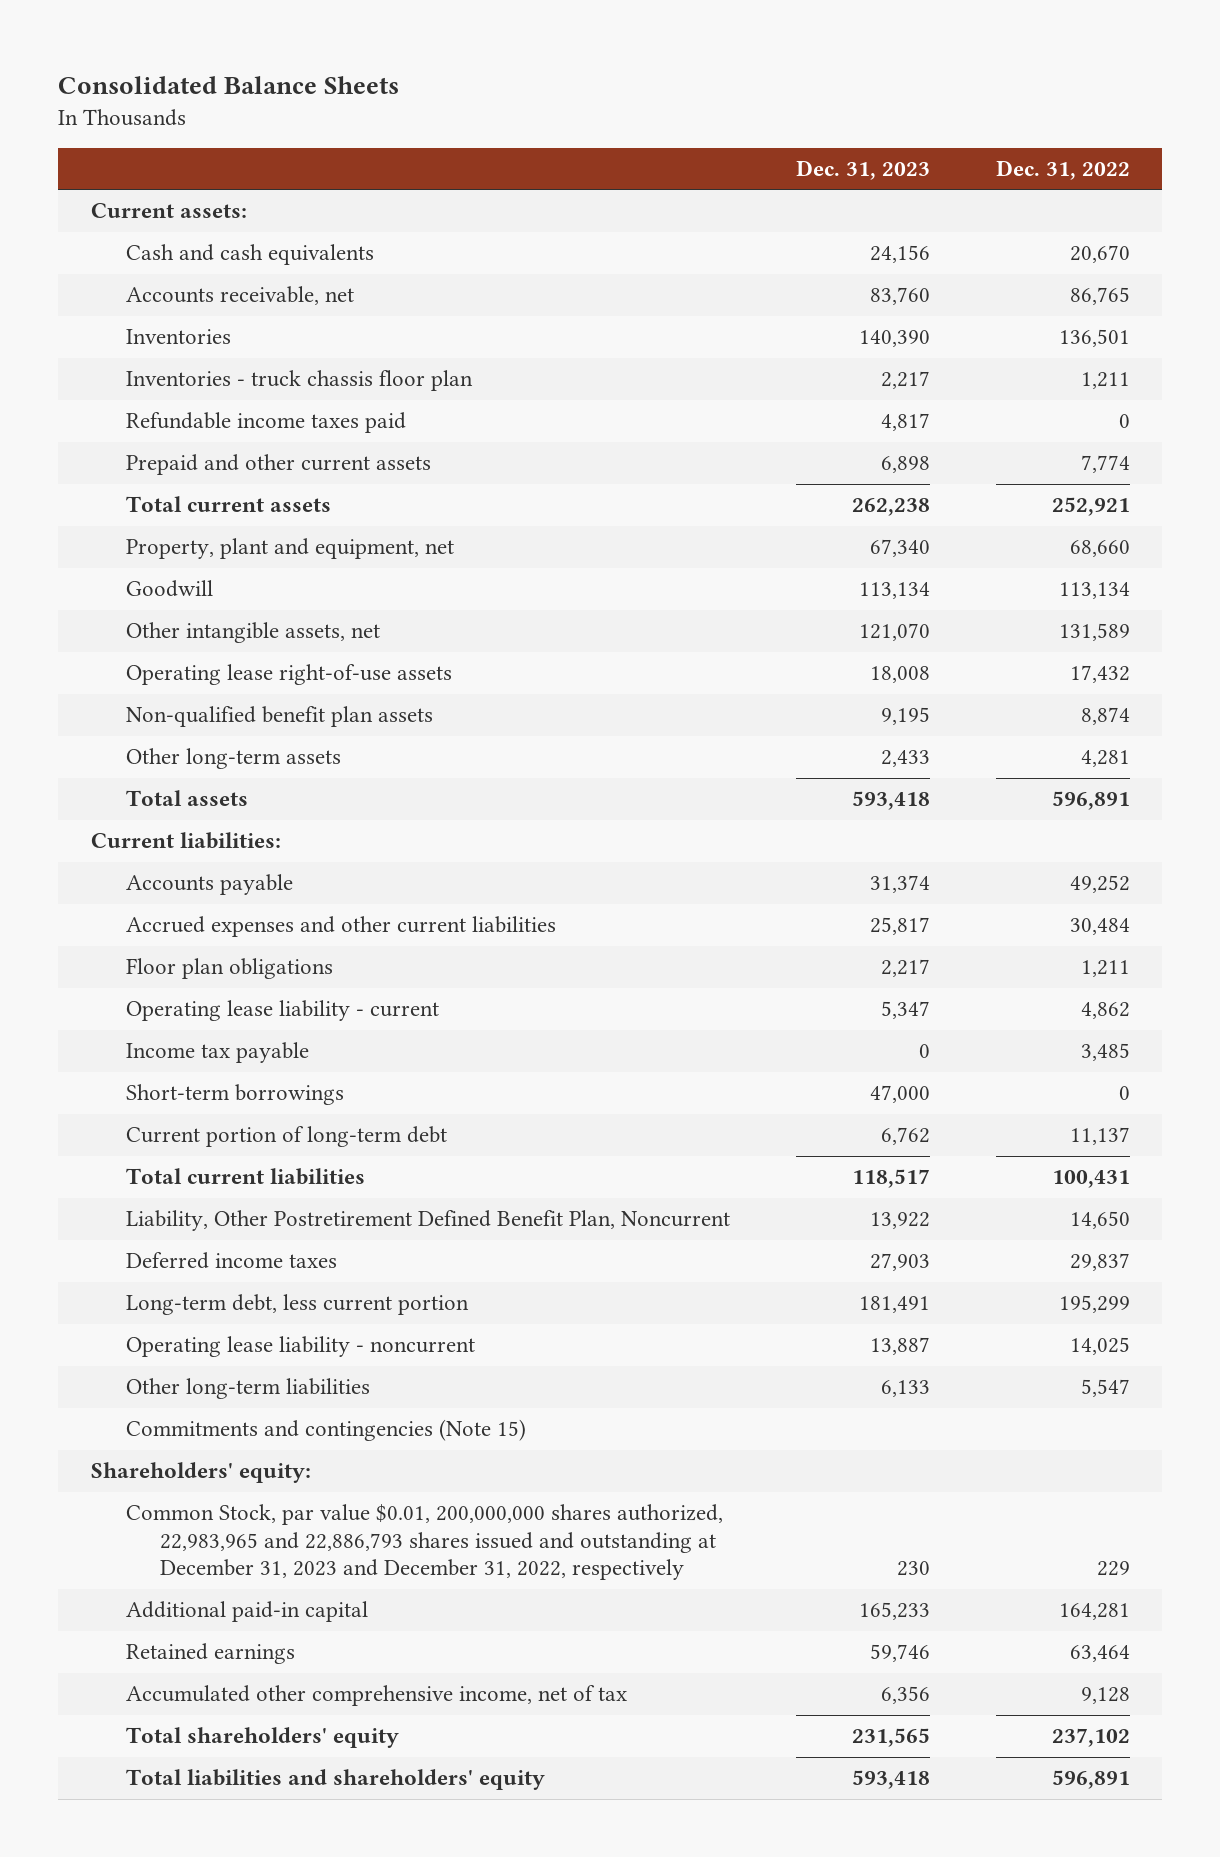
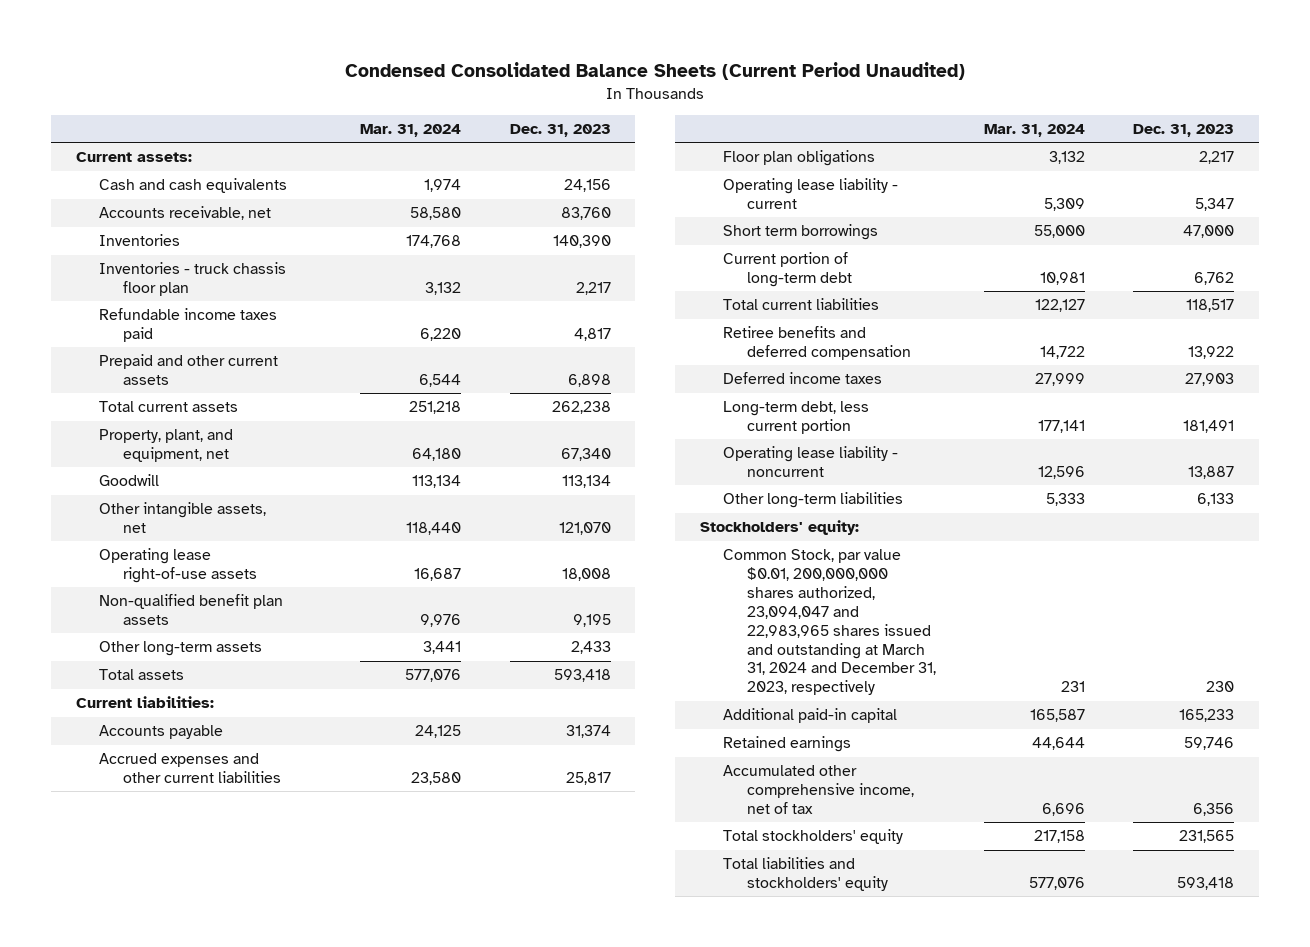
- Consolidated Balance Sheets
+ Condensed Consolidated Balance Sheets (Current Period Unaudited)
- | Dec. 31, 2023 | Dec. 31, 2022
+ | Mar. 31, 2024 | Dec. 31, 2023
- Property, plant and equipment, net | 67,340 | 68,660
+ Property, plant, and equipment, net | 64,180 | 67,340
- Income tax payable | 0 | 3,485
- Short-term borrowings | 47,000 | 0
+ Short term borrowings | 55,000 | 47,000
- Liability, Other Postretirement Defined Benefit Plan, Noncurrent | 13,922 | 14,650
+ Retiree benefits and deferred compensation | 14,722 | 13,922
- Commitments and contingencies (Note 15)
- Shareholders' equity:
- Common Stock, par value $0.01, 200,000,000 shares authorized, 22,983,965 and 22,886,793 shares issued and outstanding at December 31, 2023 and December 31, 2022, respectively | 230 | 229
+ Stockholders' equity:
+ Common Stock, par value $0.01, 200,000,000 shares authorized, 23,094,047 and 22,983,965 shares issued and outstanding at March 31, 2024 and December 31, 2023, respectively | 231 | 230
- Total shareholders' equity | 231,565 | 237,102
- Total liabilities and shareholders' equity | 593,418 | 596,891
+ Total stockholders' equity | 217,158 | 231,565
+ Total liabilities and stockholders' equity | 577,076 | 593,418

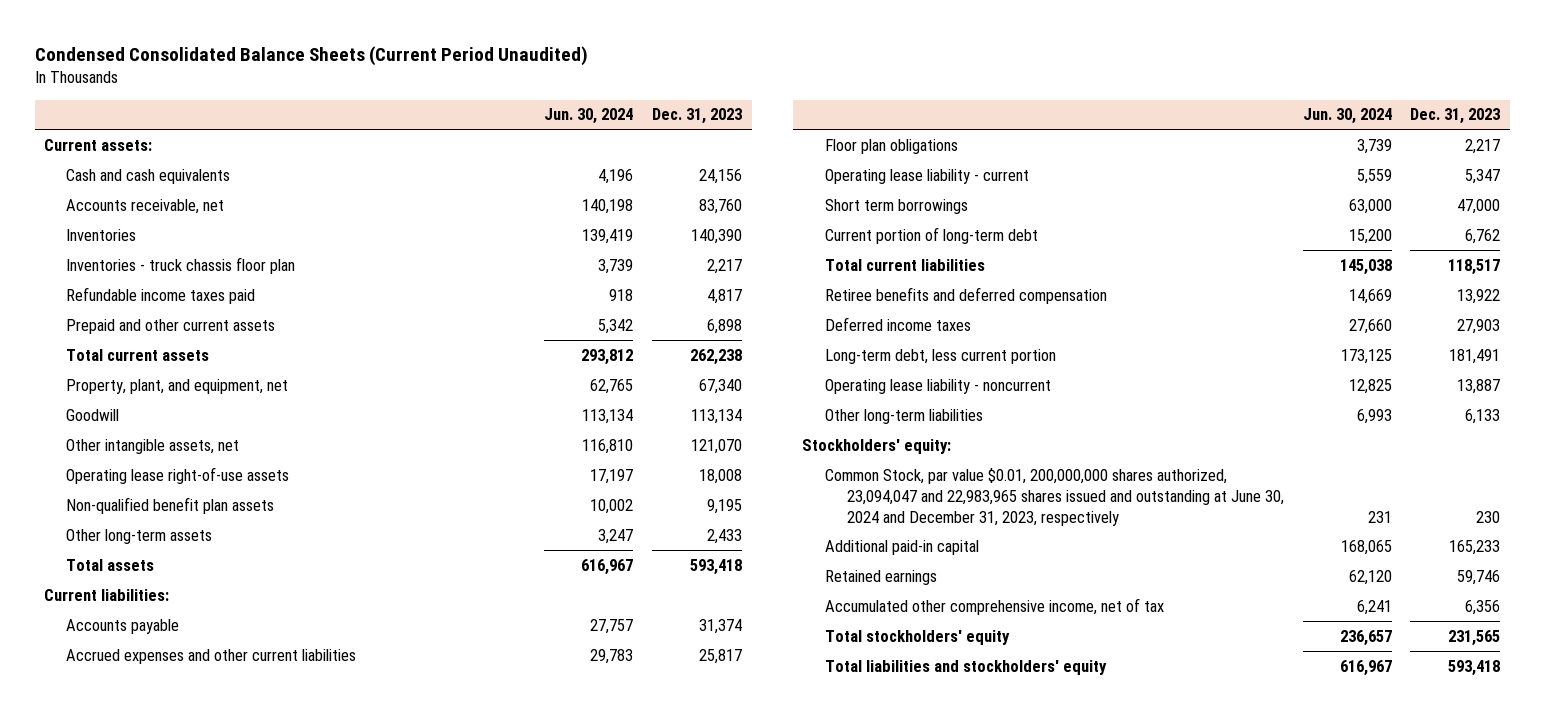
- | Mar. 31, 2024 | Dec. 31, 2023
+ | Jun. 30, 2024 | Dec. 31, 2023
- Common Stock, par value $0.01, 200,000,000 shares authorized, 23,094,047 and 22,983,965 shares issued and outstanding at March 31, 2024 and December 31, 2023, respectively | 231 | 230
+ Common Stock, par value $0.01, 200,000,000 shares authorized, 23,094,047 and 22,983,965 shares issued and outstanding at June 30, 2024 and December 31, 2023, respectively | 231 | 230

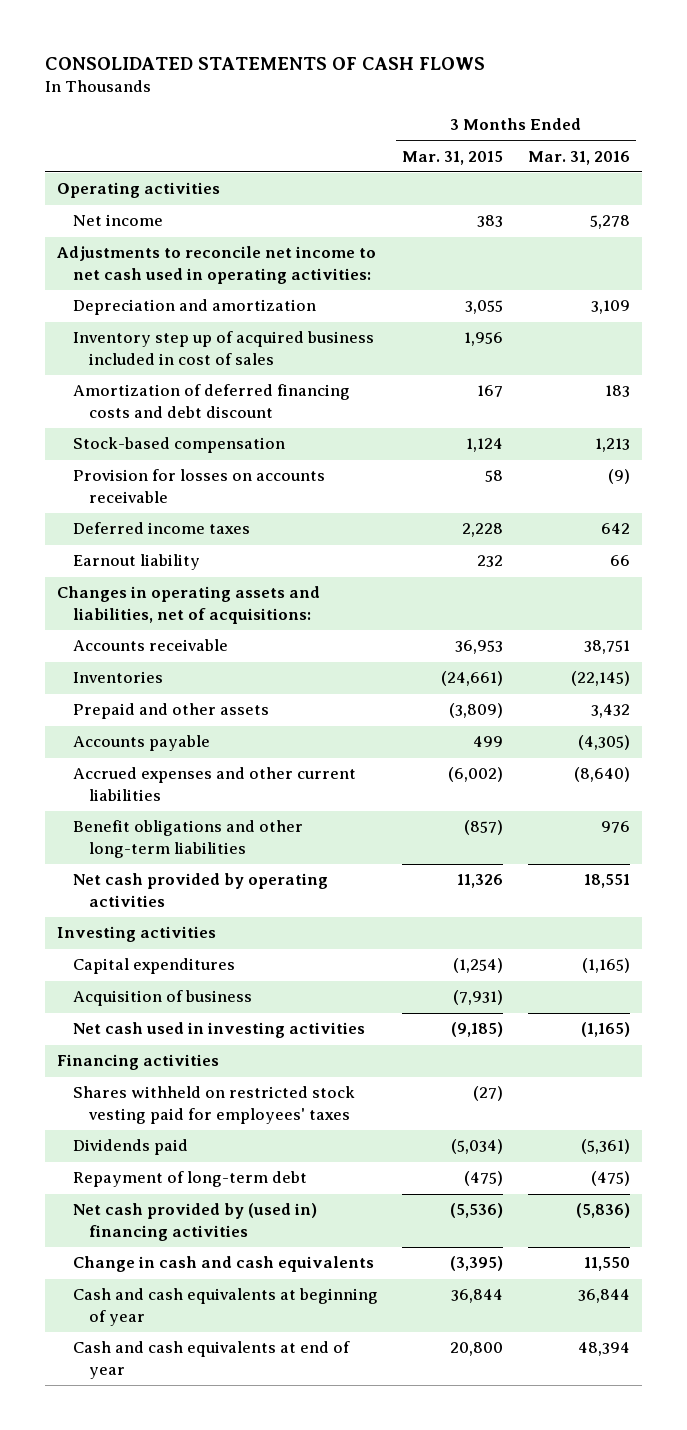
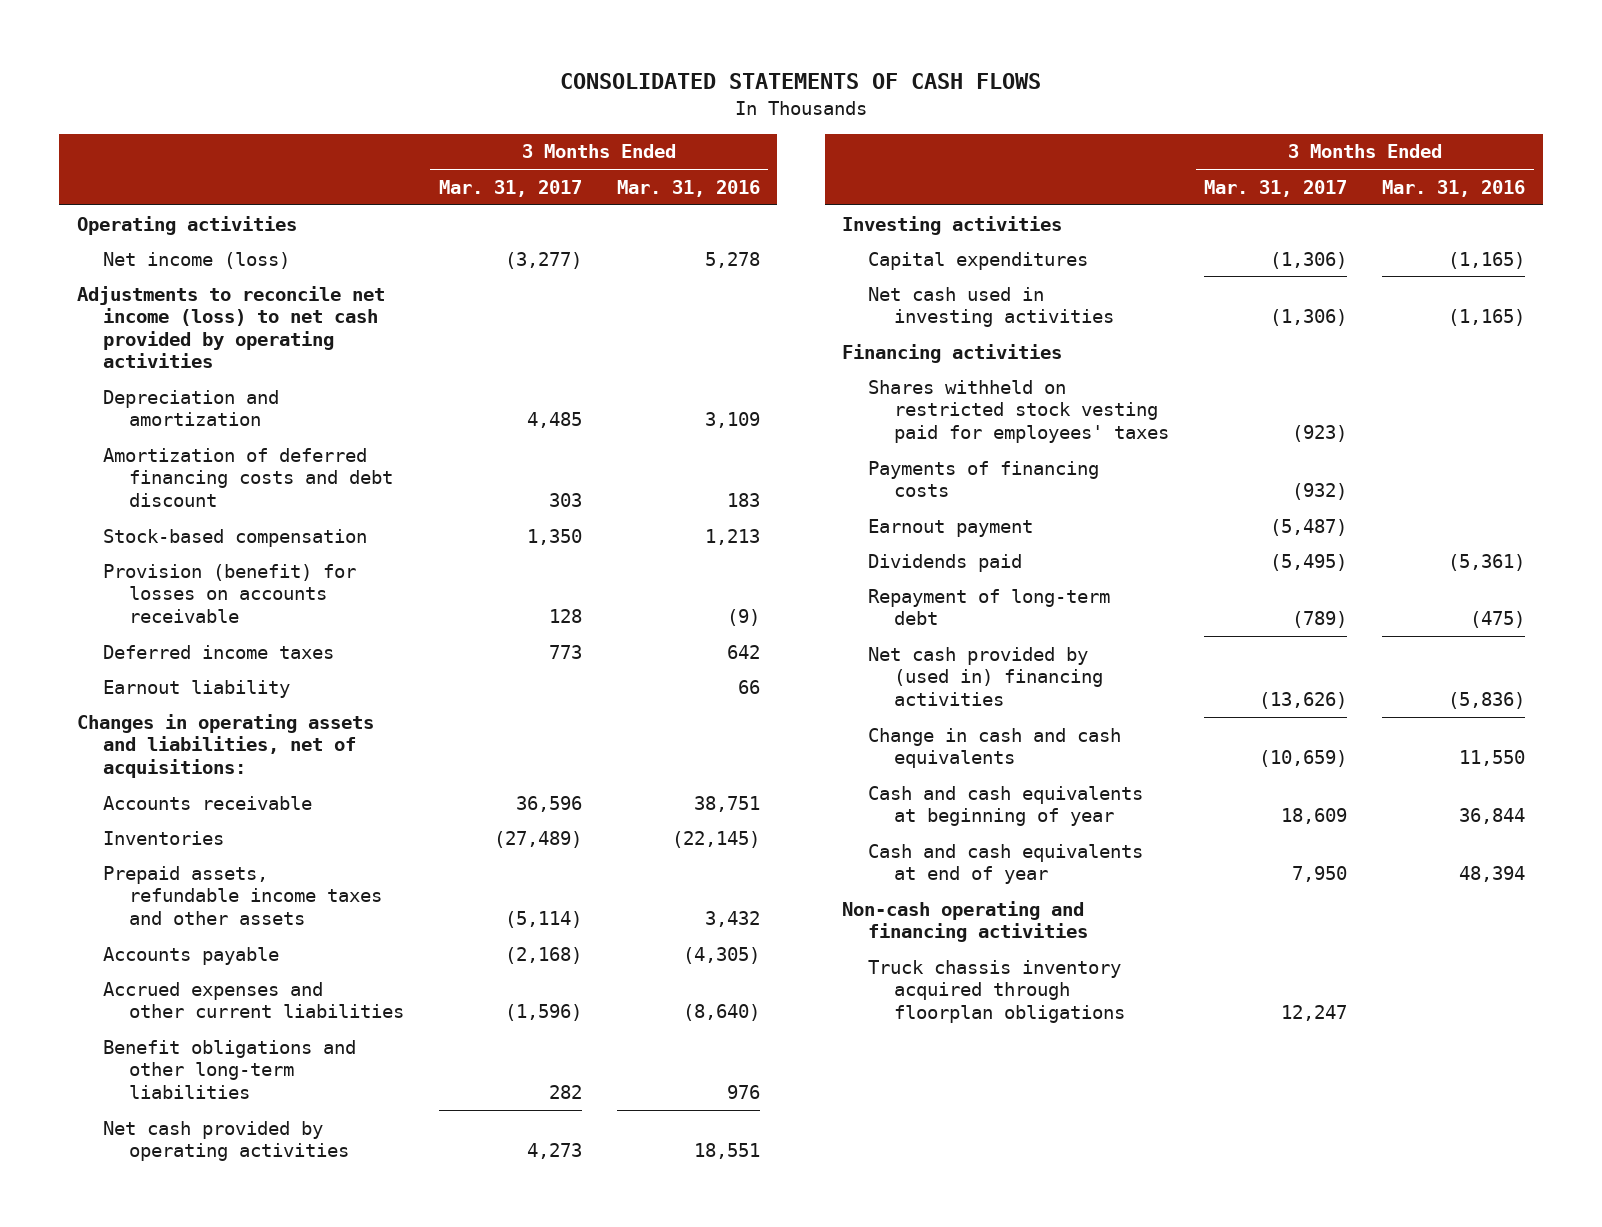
- | 3 Months Ended Mar. 31, 2015 | 3 Months Ended Mar. 31, 2016
+ | 3 Months Ended Mar. 31, 2017 | 3 Months Ended Mar. 31, 2016
- Net income | 383 | 5,278
- Adjustments to reconcile net income to net cash used in operating activities:
+ Net income (loss) | (3,277) | 5,278
+ Adjustments to reconcile net income (loss) to net cash provided by operating activities
- Inventory step up of acquired business included in cost of sales | 1,956 |
- Provision for losses on accounts receivable | 58 | (9)
+ Provision (benefit) for losses on accounts receivable | 128 | (9)
- Prepaid and other assets | (3,809) | 3,432
+ Prepaid assets, refundable income taxes and other assets | (5,114) | 3,432
- Acquisition of business | (7,931) |
+ Payments of financing costs | (932) |
+ Earnout payment | (5,487) |
+ Non-cash operating and financing activities
+ Truck chassis inventory acquired through floorplan obligations | 12,247 |

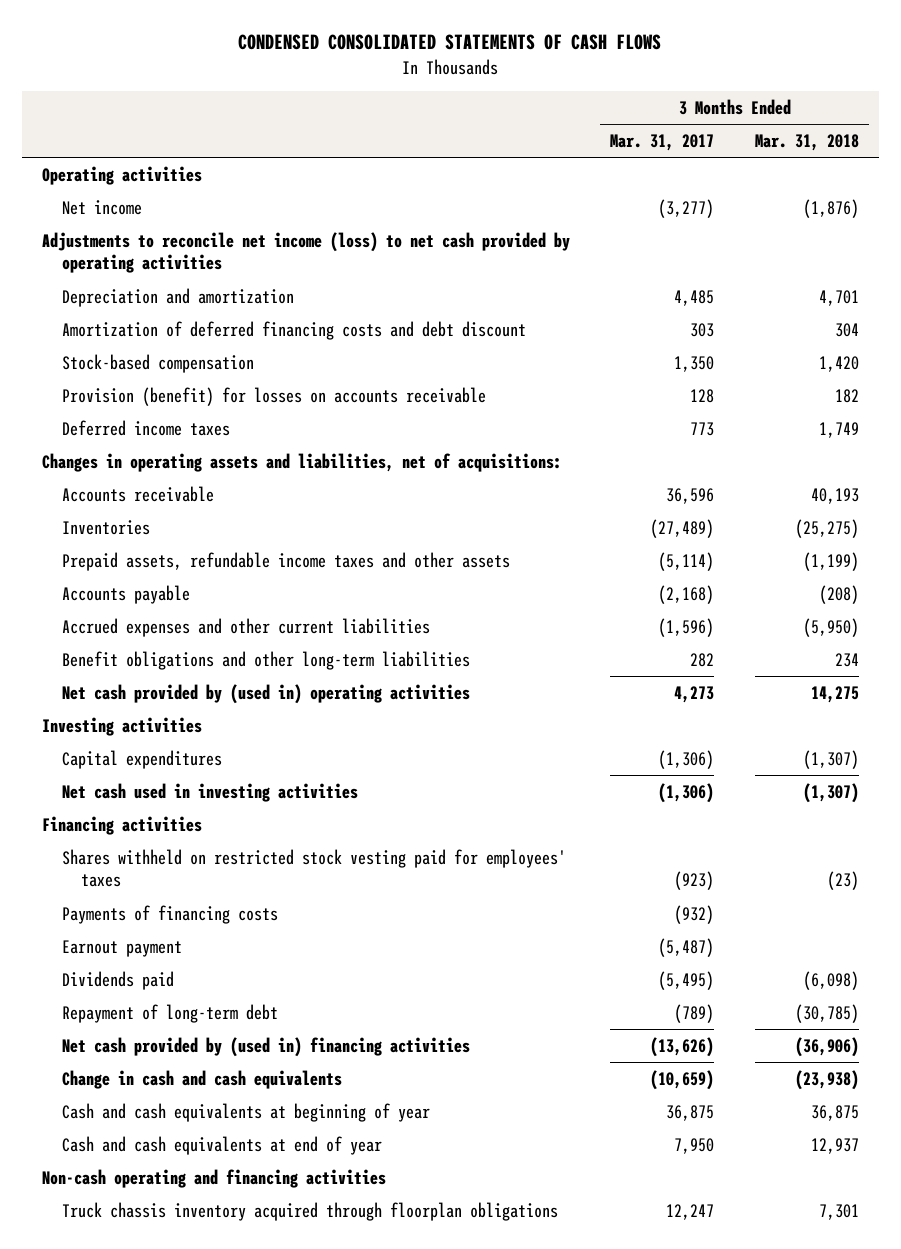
- CONSOLIDATED STATEMENTS OF CASH FLOWS
+ CONDENSED CONSOLIDATED STATEMENTS OF CASH FLOWS
- | 3 Months Ended Mar. 31, 2017 | 3 Months Ended Mar. 31, 2016
+ | 3 Months Ended Mar. 31, 2017 | 3 Months Ended Mar. 31, 2018
- Net income (loss) | (3,277) | 5,278
+ Net income | (3,277) | (1,876)
- Earnout liability | | 66
- Net cash provided by operating activities | 4,273 | 18,551
+ Net cash provided by (used in) operating activities | 4,273 | 14,275
- Cash and cash equivalents at beginning of year | 18,609 | 36,844
+ Cash and cash equivalents at beginning of year | 36,875 | 36,875

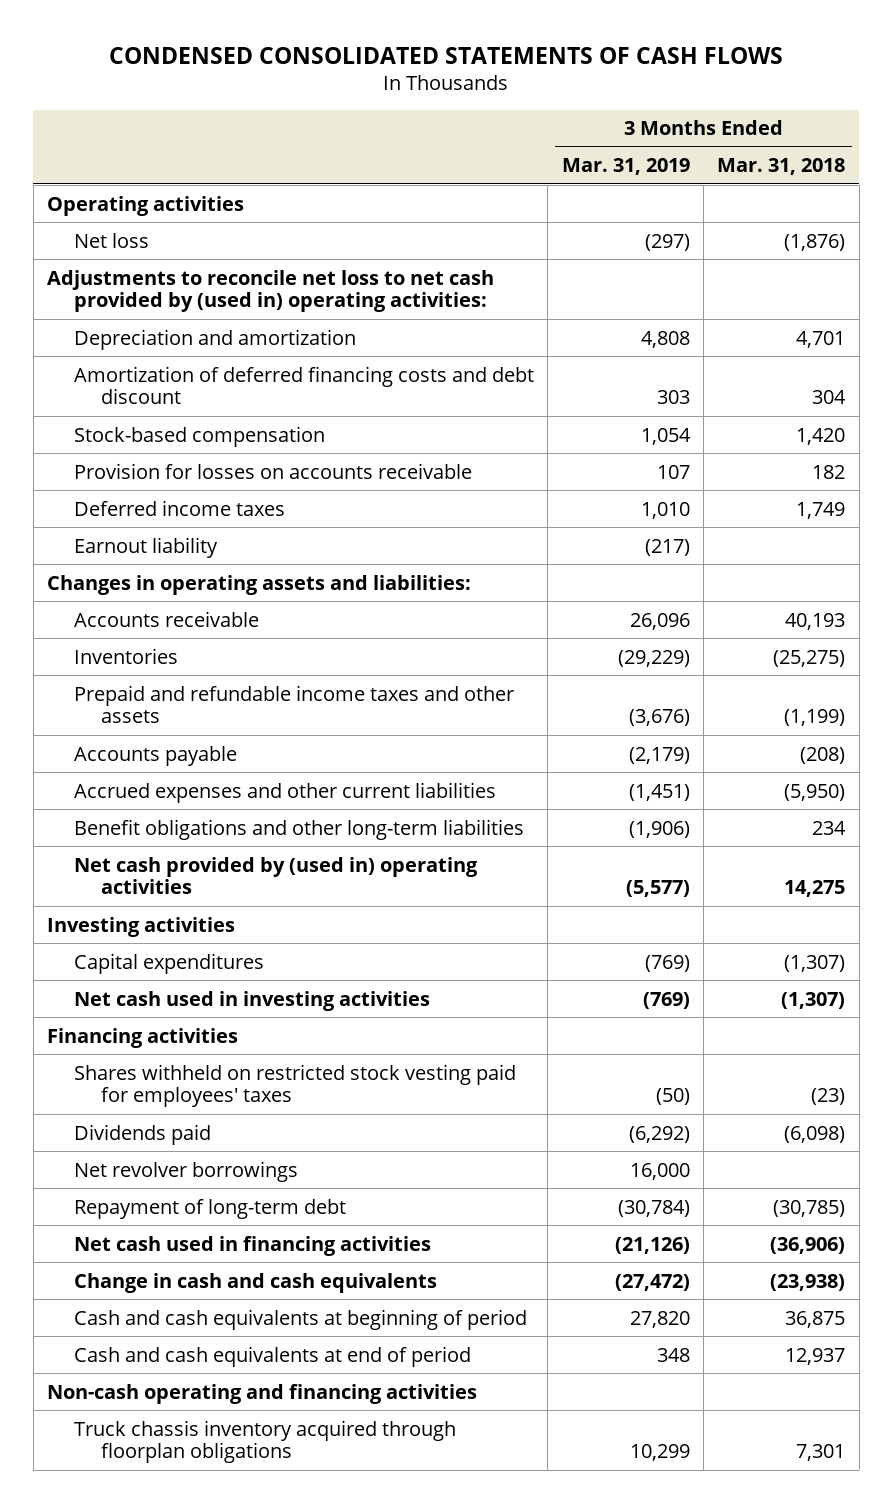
- | 3 Months Ended Mar. 31, 2017 | 3 Months Ended Mar. 31, 2018
+ | 3 Months Ended Mar. 31, 2019 | 3 Months Ended Mar. 31, 2018
- Net income | (3,277) | (1,876)
- Adjustments to reconcile net income (loss) to net cash provided by operating activities
+ Net loss | (297) | (1,876)
+ Adjustments to reconcile net loss to net cash provided by (used in) operating activities:
- Provision (benefit) for losses on accounts receivable | 128 | 182
+ Provision for losses on accounts receivable | 107 | 182
- Changes in operating assets and liabilities, net of acquisitions:
+ Earnout liability | (217) |
+ Changes in operating assets and liabilities:
- Prepaid assets, refundable income taxes and other assets | (5,114) | (1,199)
+ Prepaid and refundable income taxes and other assets | (3,676) | (1,199)
- Payments of financing costs | (932) |
- Earnout payment | (5,487) |
+ Net revolver borrowings | 16,000 |
- Net cash provided by (used in) financing activities | (13,626) | (36,906)
+ Net cash used in financing activities | (21,126) | (36,906)
- Cash and cash equivalents at beginning of year | 36,875 | 36,875
- Cash and cash equivalents at end of year | 7,950 | 12,937
+ Cash and cash equivalents at beginning of period | 27,820 | 36,875
+ Cash and cash equivalents at end of period | 348 | 12,937

